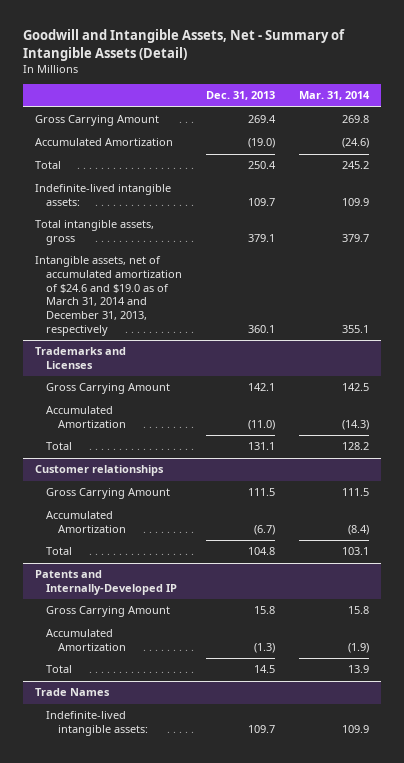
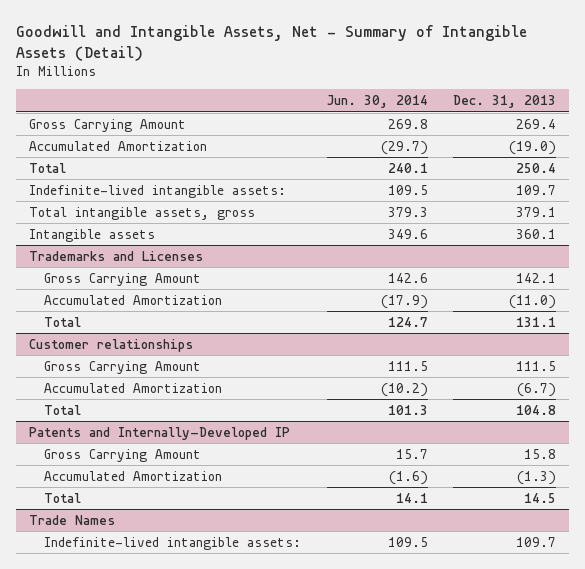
- | Dec. 31, 2013 | Mar. 31, 2014
+ | Jun. 30, 2014 | Dec. 31, 2013
- Intangible assets, net of accumulated amortization of $24.6 and $19.0 as of March 31, 2014 and December 31, 2013, respectively | 360.1 | 355.1
+ Intangible assets | 349.6 | 360.1

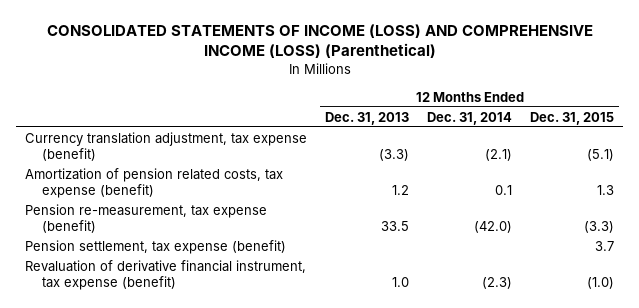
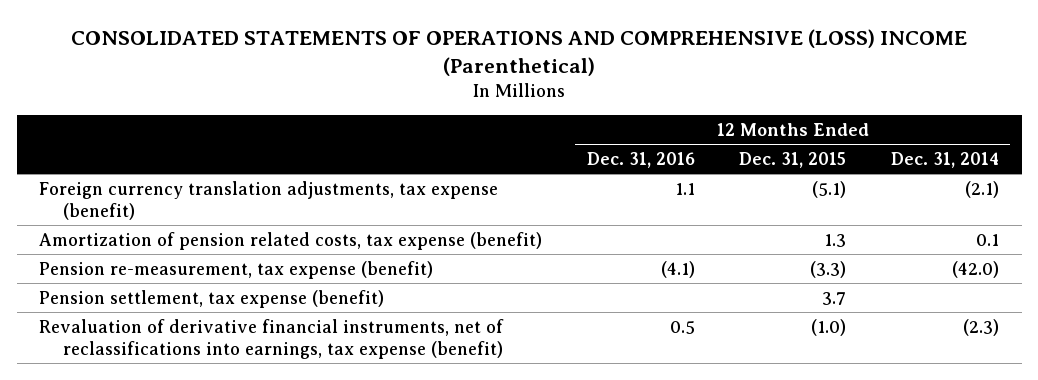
- CONSOLIDATED STATEMENTS OF INCOME (LOSS) AND COMPREHENSIVE INCOME (LOSS) (Parenthetical)
+ CONSOLIDATED STATEMENTS OF OPERATIONS AND COMPREHENSIVE (LOSS) INCOME (Parenthetical)
- | 12 Months Ended Dec. 31, 2013 | 12 Months Ended Dec. 31, 2014 | 12 Months Ended Dec. 31, 2015
+ | 12 Months Ended Dec. 31, 2016 | 12 Months Ended Dec. 31, 2015 | 12 Months Ended Dec. 31, 2014
- Currency translation adjustment, tax expense (benefit) | (3.3) | (2.1) | (5.1)
+ Foreign currency translation adjustments, tax expense (benefit) | 1.1 | (5.1) | (2.1)
- Revaluation of derivative financial instrument, tax expense (benefit) | 1.0 | (2.3) | (1.0)
+ Revaluation of derivative financial instruments, net of reclassifications into earnings, tax expense (benefit) | 0.5 | (1.0) | (2.3)

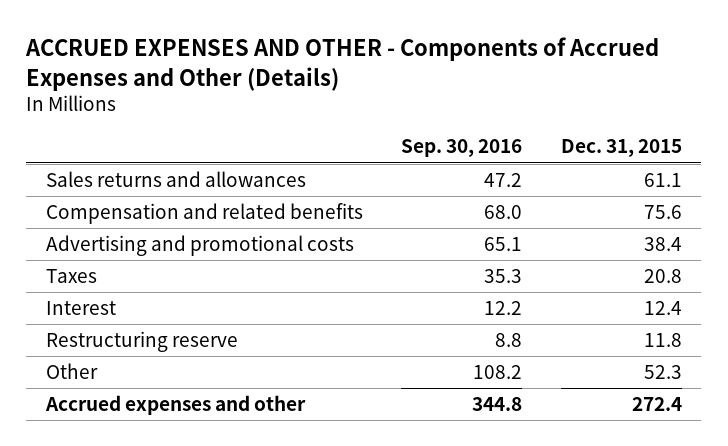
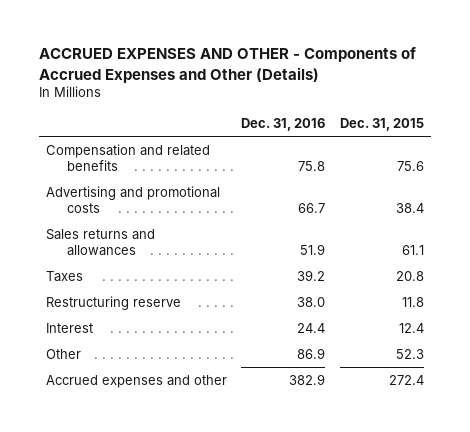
- | Sep. 30, 2016 | Dec. 31, 2015
+ | Dec. 31, 2016 | Dec. 31, 2015
moved down: Sales returns and allowances | 51.9 | 61.1
moved down: Interest | 24.4 | 12.4

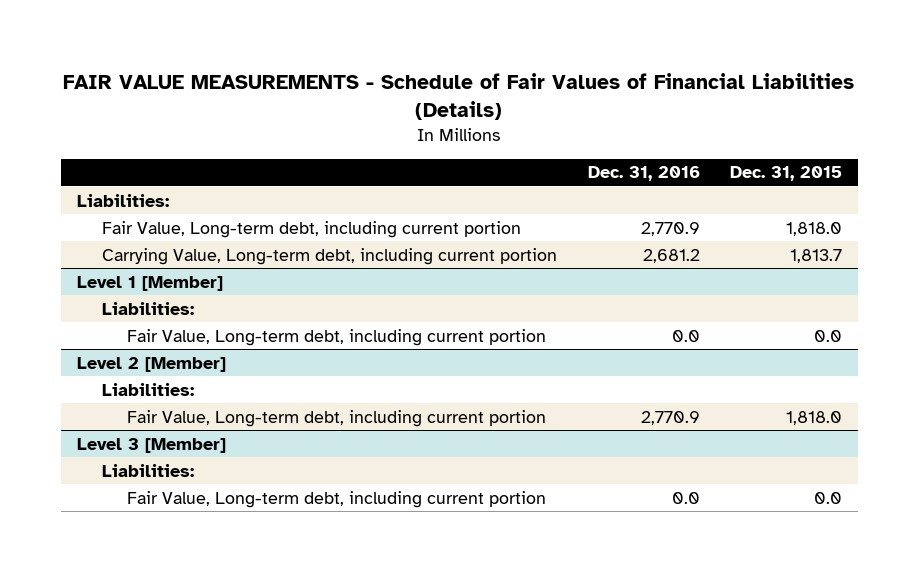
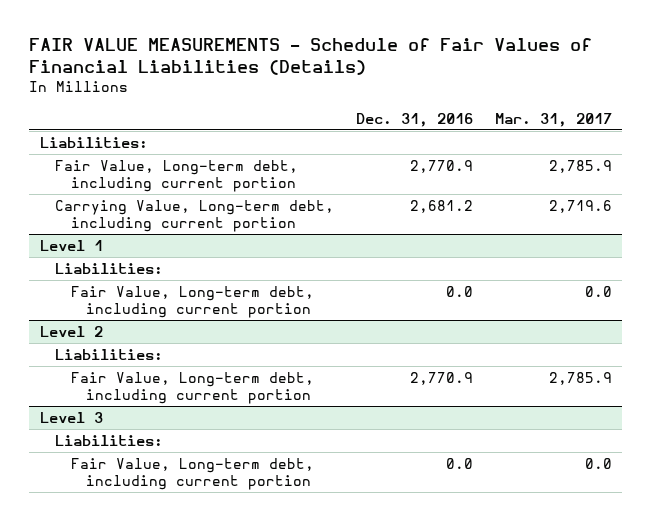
- | Dec. 31, 2016 | Dec. 31, 2015
+ | Dec. 31, 2016 | Mar. 31, 2017
- Level 1 [Member]
+ Level 1
- Level 2 [Member]
+ Level 2
- Level 3 [Member]
+ Level 3

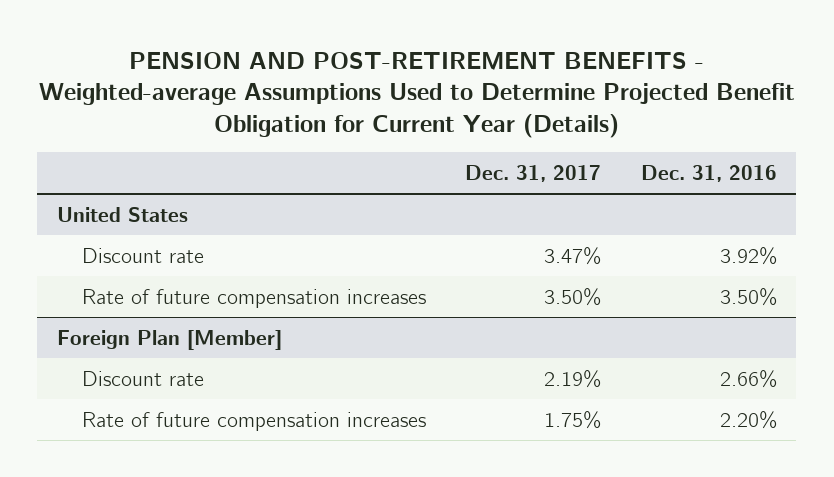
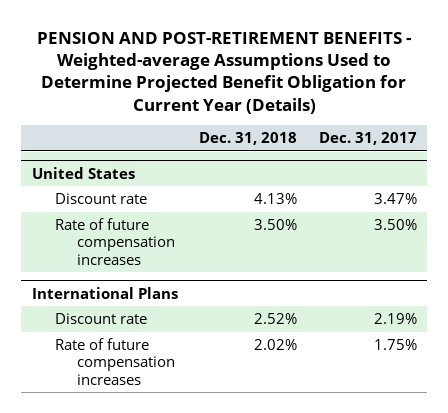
- | Dec. 31, 2017 | Dec. 31, 2016
+ | Dec. 31, 2018 | Dec. 31, 2017
- Foreign Plan [Member]
+ International Plans

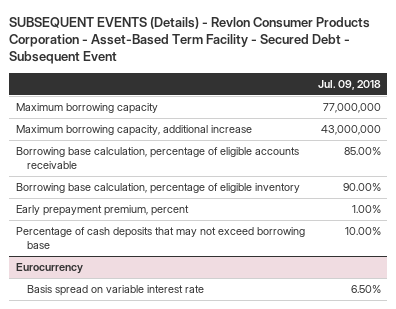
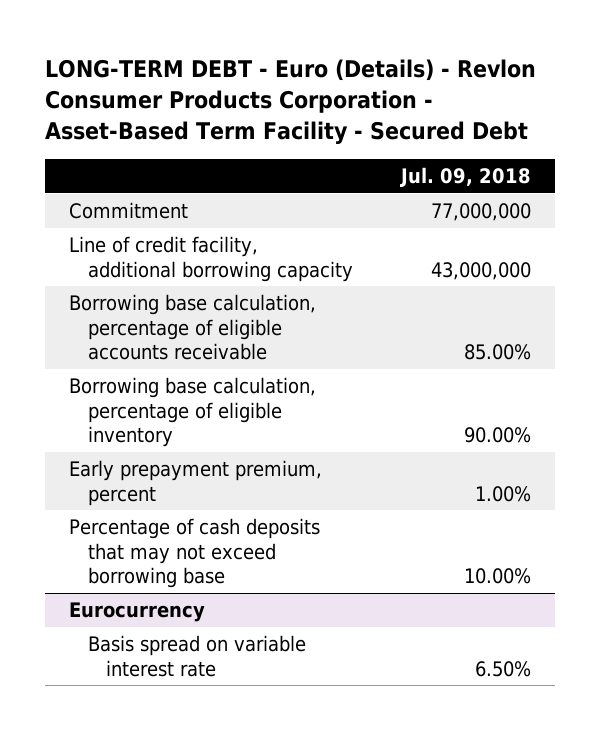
- SUBSEQUENT EVENTS (Details) - Revlon Consumer Products Corporation - Asset-Based Term Facility - Secured Debt - Subsequent Event
+ LONG-TERM DEBT - Euro (Details) - Revlon Consumer Products Corporation - Asset-Based Term Facility - Secured Debt
- Maximum borrowing capacity | 77,000,000
- Maximum borrowing capacity, additional increase | 43,000,000
+ Commitment | 77,000,000
+ Line of credit facility, additional borrowing capacity | 43,000,000

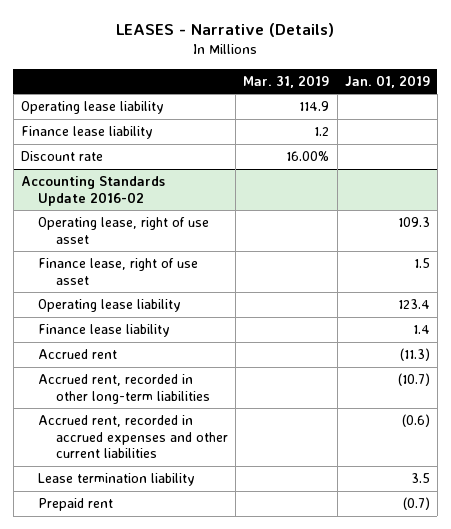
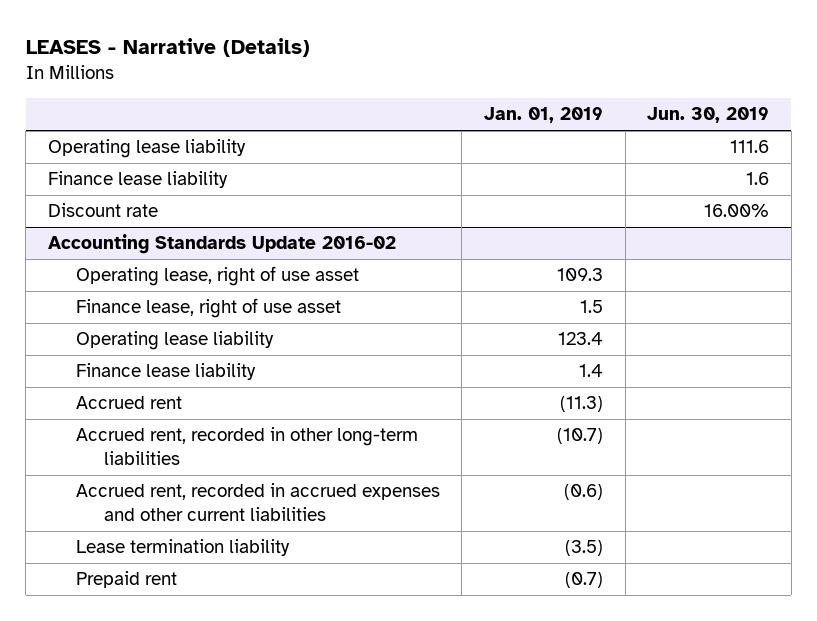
- | Mar. 31, 2019 | Jan. 01, 2019
+ | Jan. 01, 2019 | Jun. 30, 2019
@ Accounting Standards Update 2016-02
- Lease termination liability | | 3.5
+ Lease termination liability | (3.5) |

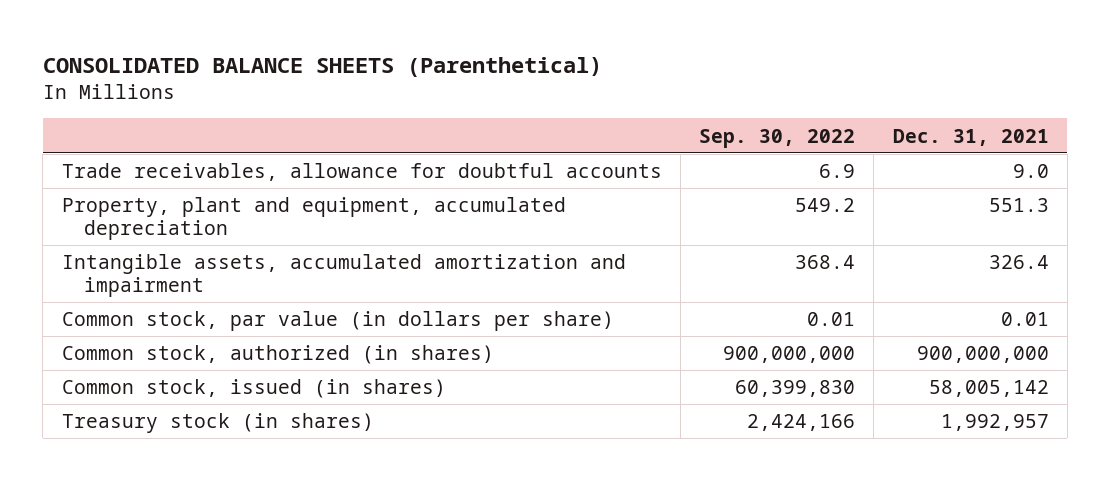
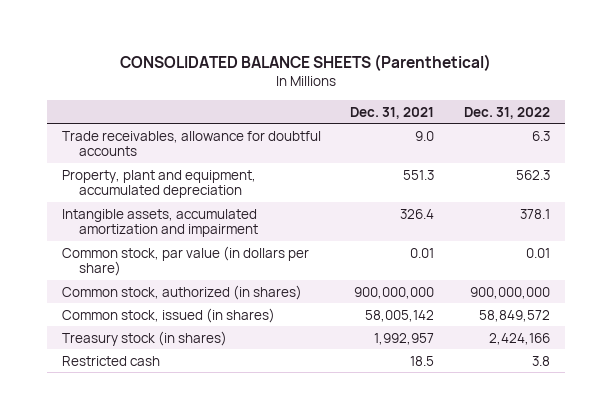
- | Sep. 30, 2022 | Dec. 31, 2021
+ | Dec. 31, 2021 | Dec. 31, 2022
+ Restricted cash | 18.5 | 3.8

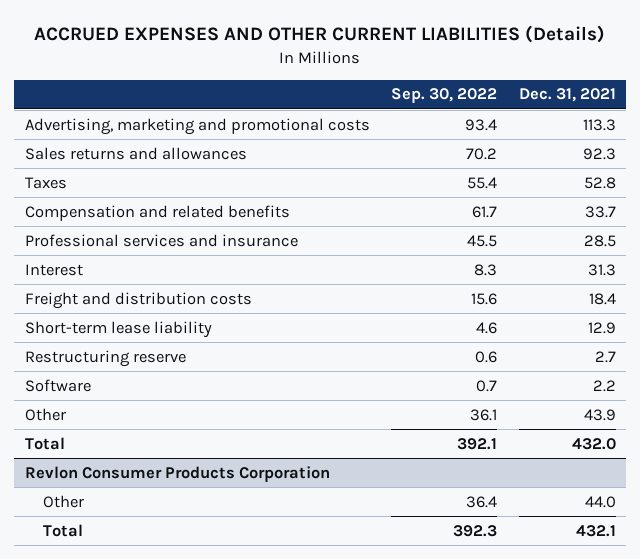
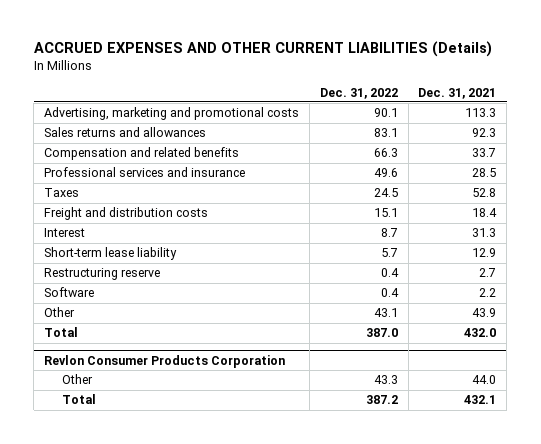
- | Sep. 30, 2022 | Dec. 31, 2021
+ | Dec. 31, 2022 | Dec. 31, 2021
moved down: Taxes | 24.5 | 52.8
moved down: Interest | 8.7 | 31.3

